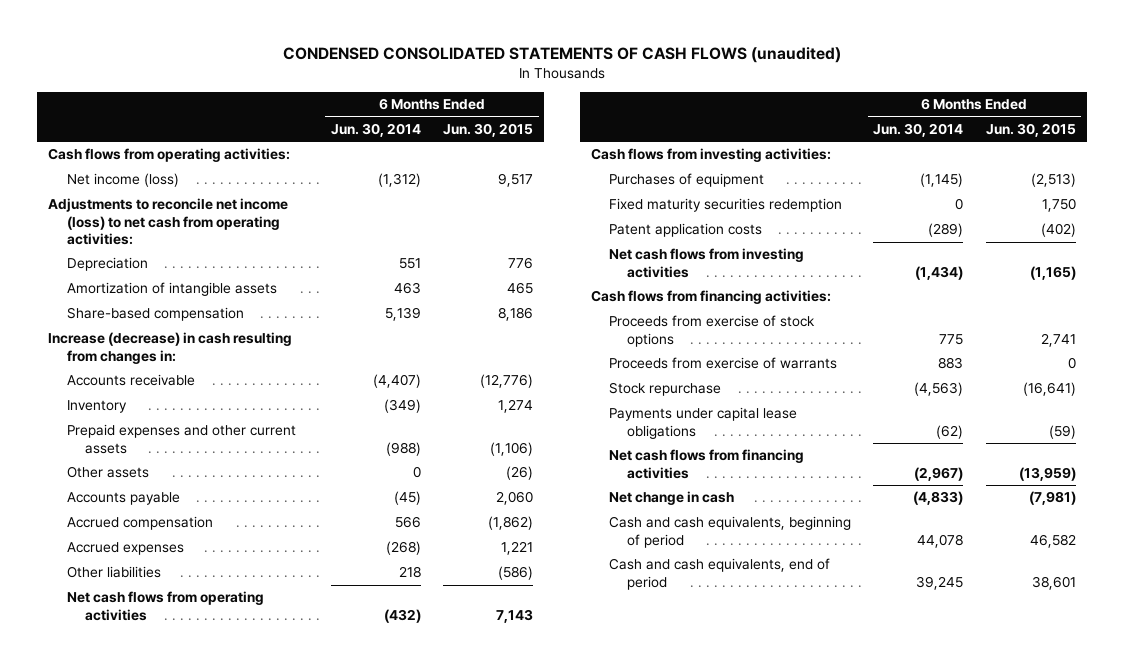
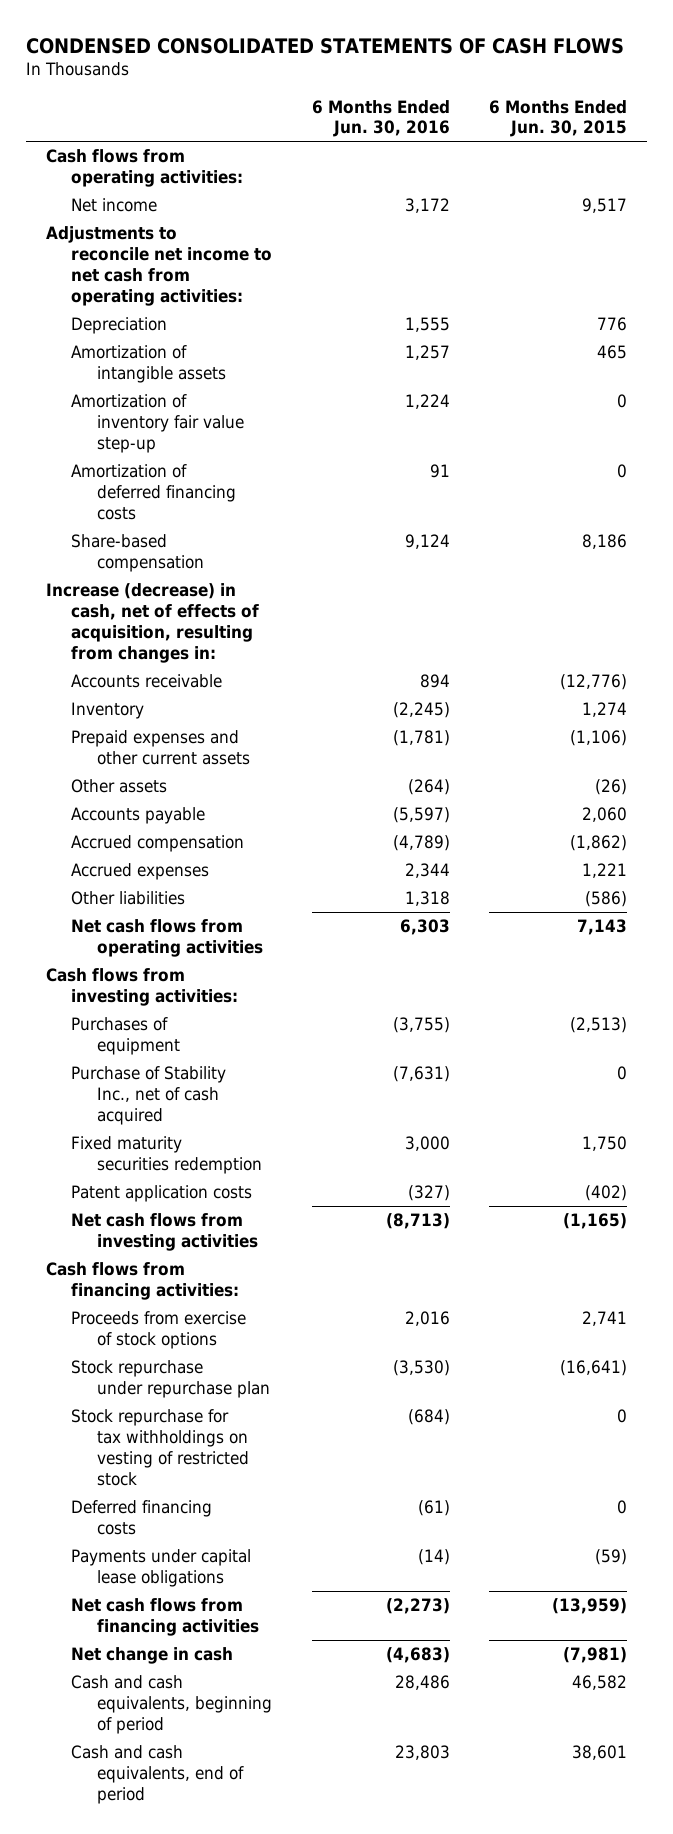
- CONDENSED CONSOLIDATED STATEMENTS OF CASH FLOWS (unaudited)
+ CONDENSED CONSOLIDATED STATEMENTS OF CASH FLOWS
- | 6 Months Ended Jun. 30, 2014 | 6 Months Ended Jun. 30, 2015
+ | 6 Months Ended Jun. 30, 2016 | 6 Months Ended Jun. 30, 2015
- Net income (loss) | (1,312) | 9,517
- Adjustments to reconcile net income (loss) to net cash from operating activities:
+ Net income | 3,172 | 9,517
+ Adjustments to reconcile net income to net cash from operating activities:
+ Amortization of inventory fair value step-up | 1,224 | 0
+ Amortization of deferred financing costs | 91 | 0
- Increase (decrease) in cash resulting from changes in:
+ Increase (decrease) in cash, net of effects of acquisition, resulting from changes in:
+ Purchase of Stability Inc., net of cash acquired | (7,631) | 0
- Proceeds from exercise of warrants | 883 | 0
- Stock repurchase | (4,563) | (16,641)
+ Stock repurchase under repurchase plan | (3,530) | (16,641)
+ Stock repurchase for tax withholdings on vesting of restricted stock | (684) | 0
+ Deferred financing costs | (61) | 0

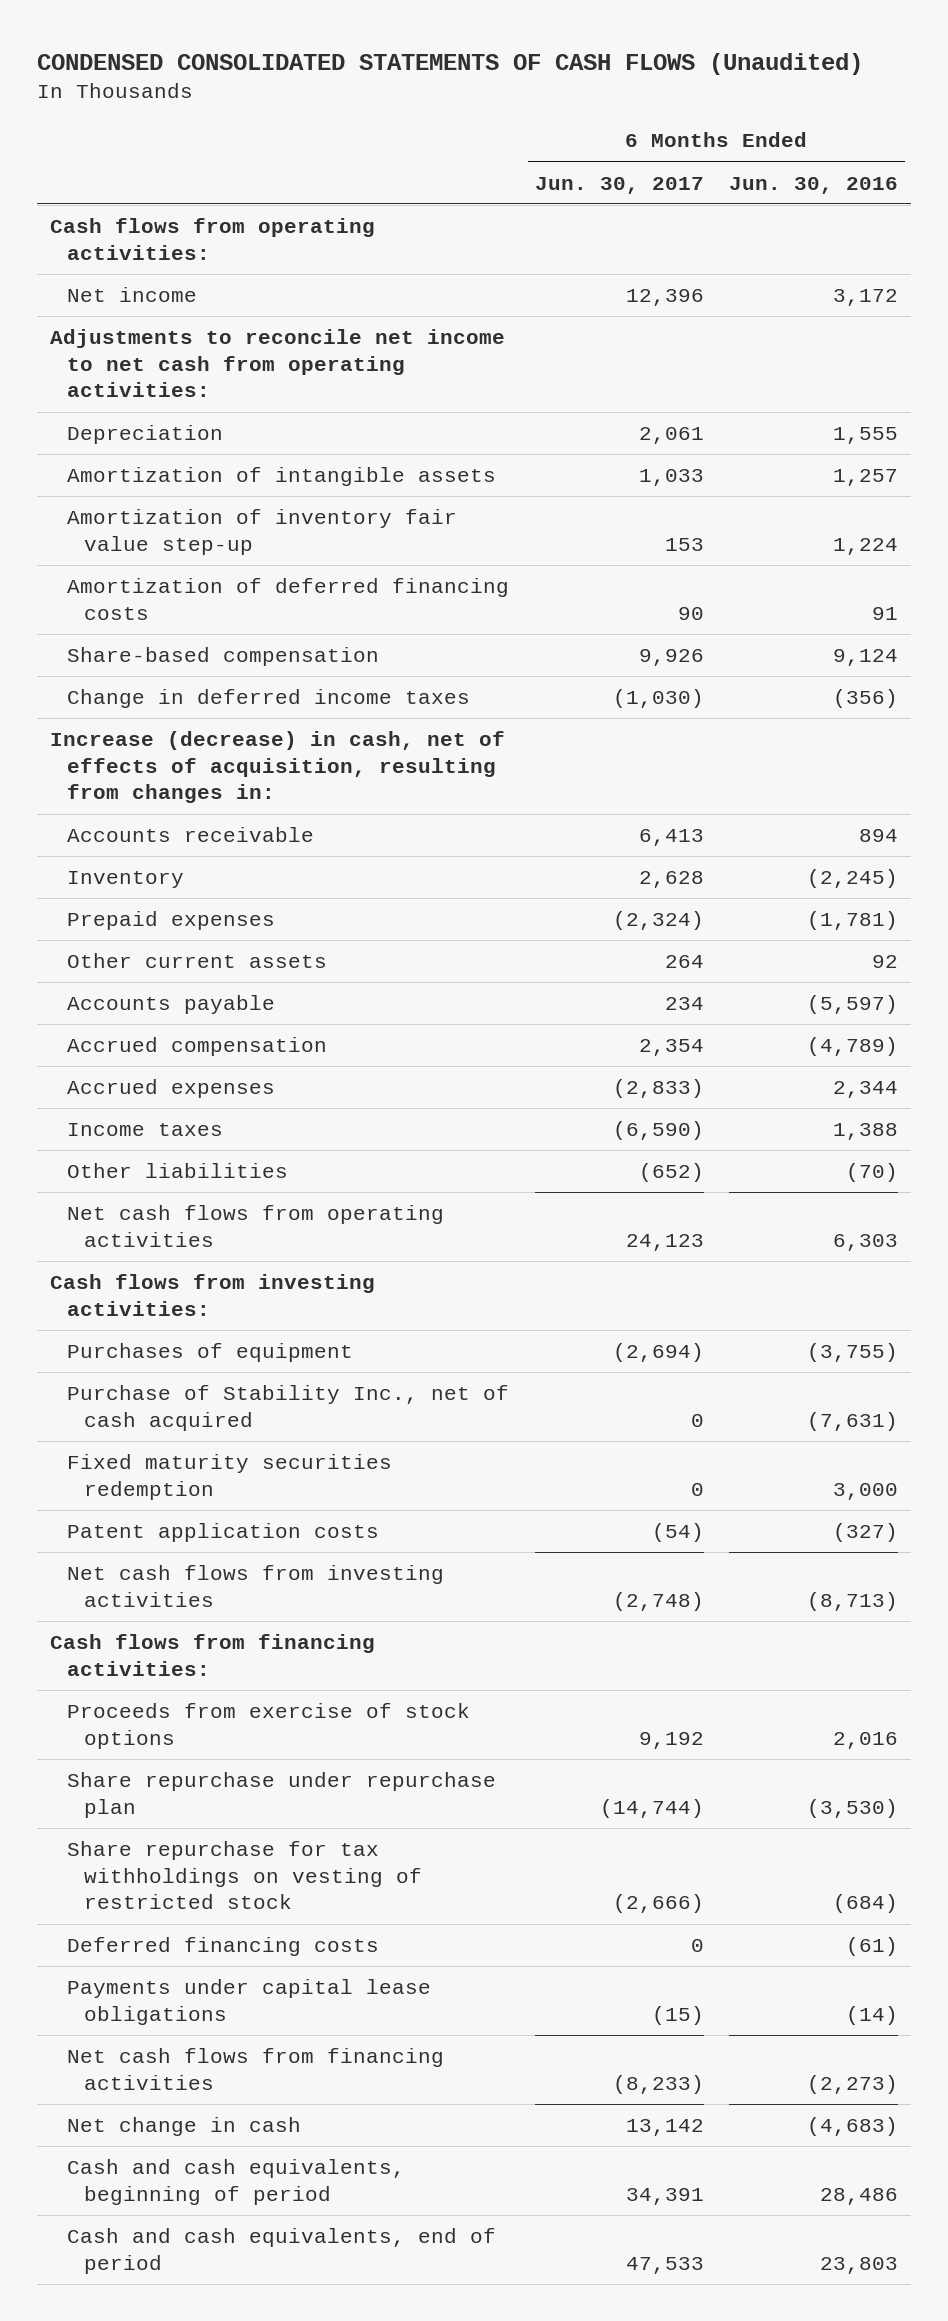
- CONDENSED CONSOLIDATED STATEMENTS OF CASH FLOWS
+ CONDENSED CONSOLIDATED STATEMENTS OF CASH FLOWS (Unaudited)
- | 6 Months Ended Jun. 30, 2016 | 6 Months Ended Jun. 30, 2015
+ | 6 Months Ended Jun. 30, 2017 | 6 Months Ended Jun. 30, 2016
+ Change in deferred income taxes | (1,030) | (356)
- Prepaid expenses and other current assets | (1,781) | (1,106)
- Other assets | (264) | (26)
+ Prepaid expenses | (2,324) | (1,781)
+ Other current assets | 264 | 92
- Other liabilities | 1,318 | (586)
+ Income taxes | (6,590) | 1,388
+ Other liabilities | (652) | (70)
- Stock repurchase under repurchase plan | (3,530) | (16,641)
- Stock repurchase for tax withholdings on vesting of restricted stock | (684) | 0
+ Share repurchase under repurchase plan | (14,744) | (3,530)
+ Share repurchase for tax withholdings on vesting of restricted stock | (2,666) | (684)

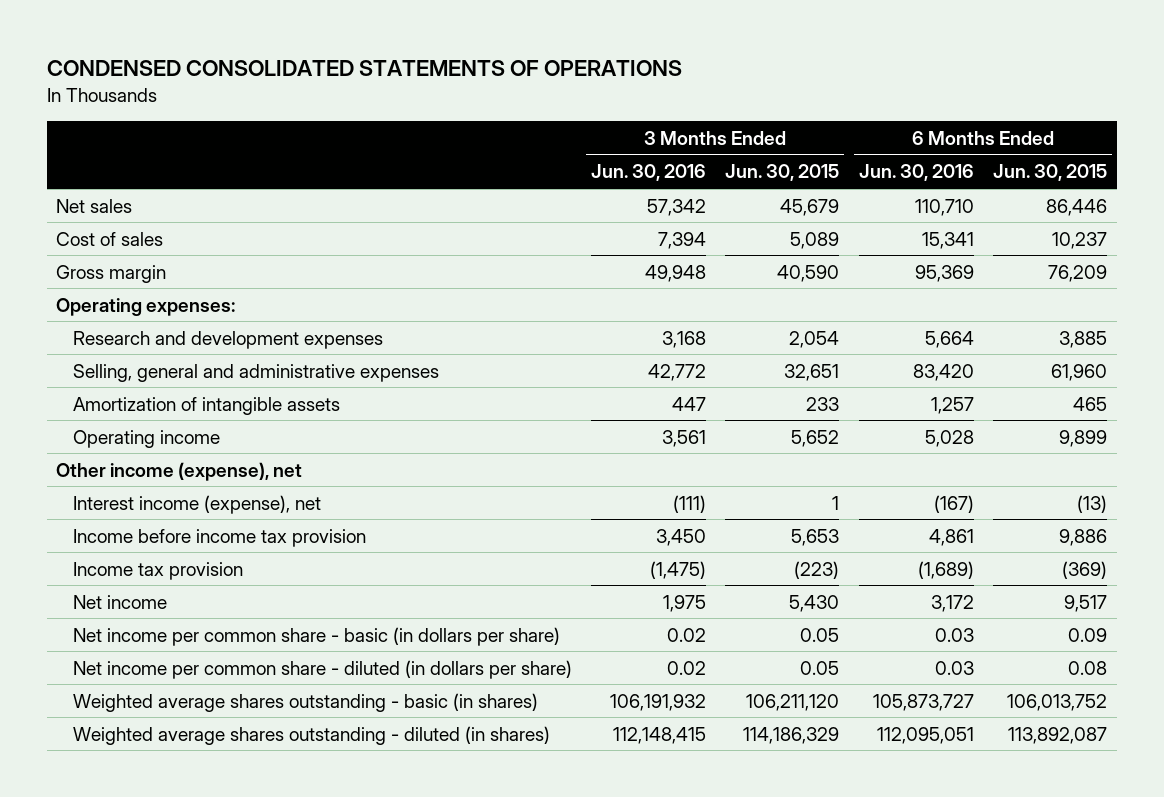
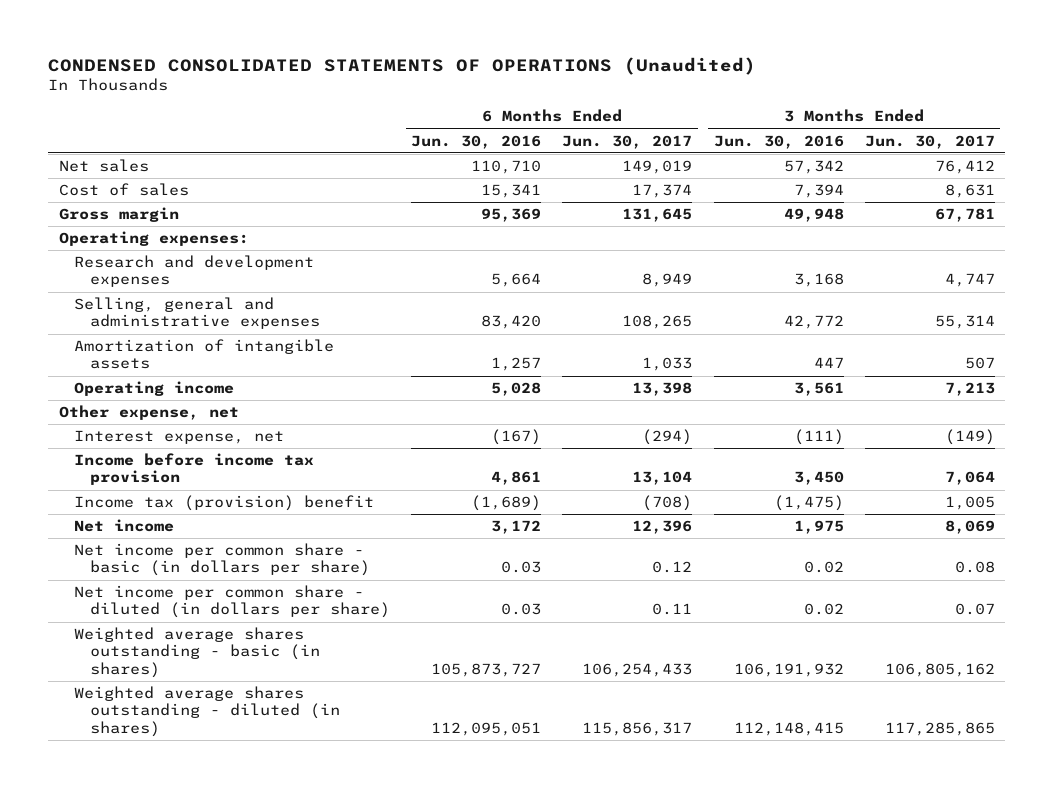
- CONDENSED CONSOLIDATED STATEMENTS OF OPERATIONS
+ CONDENSED CONSOLIDATED STATEMENTS OF OPERATIONS (Unaudited)
- | 3 Months Ended Jun. 30, 2016 | 3 Months Ended Jun. 30, 2015 | 6 Months Ended Jun. 30, 2016 | 6 Months Ended Jun. 30, 2015
+ | 6 Months Ended Jun. 30, 2016 | 6 Months Ended Jun. 30, 2017 | 3 Months Ended Jun. 30, 2016 | 3 Months Ended Jun. 30, 2017
- Other income (expense), net
- Interest income (expense), net | (111) | 1 | (167) | (13)
+ Other expense, net
+ Interest expense, net | (167) | (294) | (111) | (149)
- Income tax provision | (1,475) | (223) | (1,689) | (369)
+ Income tax (provision) benefit | (1,689) | (708) | (1,475) | 1,005

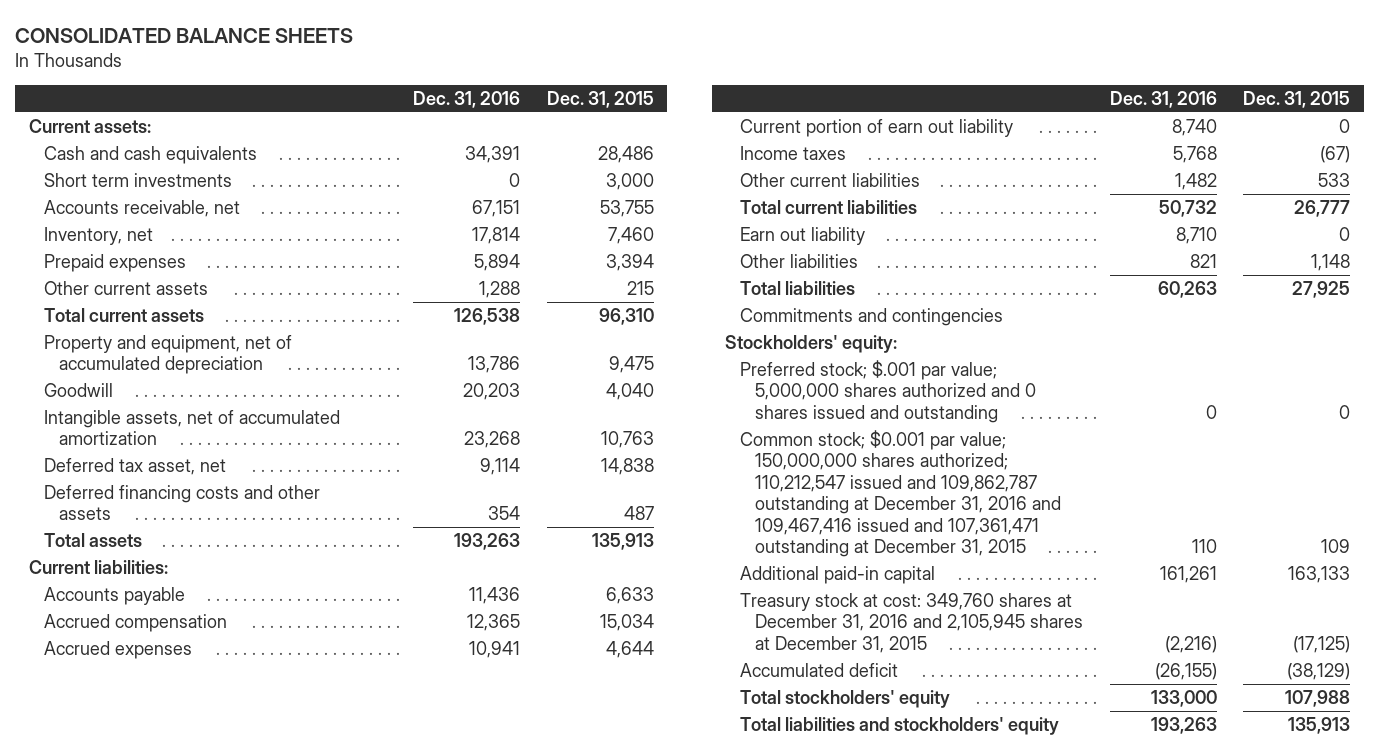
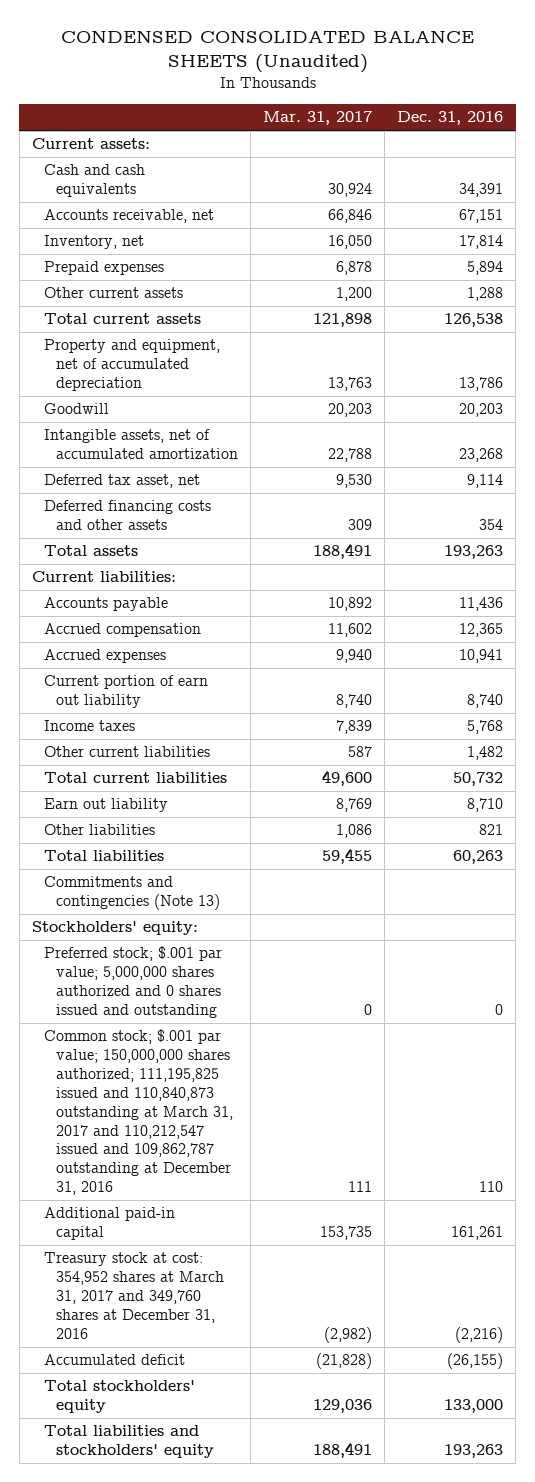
- CONSOLIDATED BALANCE SHEETS
+ CONDENSED CONSOLIDATED BALANCE SHEETS (Unaudited)
- | Dec. 31, 2016 | Dec. 31, 2015
+ | Mar. 31, 2017 | Dec. 31, 2016
- Short term investments | 0 | 3,000
- Commitments and contingencies
+ Commitments and contingencies (Note 13)
- Common stock; $0.001 par value; 150,000,000 shares authorized; 110,212,547 issued and 109,862,787 outstanding at December 31, 2016 and 109,467,416 issued and 107,361,471 outstanding at December 31, 2015 | 110 | 109
+ Common stock; $.001 par value; 150,000,000 shares authorized; 111,195,825 issued and 110,840,873 outstanding at March 31, 2017 and 110,212,547 issued and 109,862,787 outstanding at December 31, 2016 | 111 | 110
- Treasury stock at cost: 349,760 shares at December 31, 2016 and 2,105,945 shares at December 31, 2015 | (2,216) | (17,125)
+ Treasury stock at cost: 354,952 shares at March 31, 2017 and 349,760 shares at December 31, 2016 | (2,982) | (2,216)

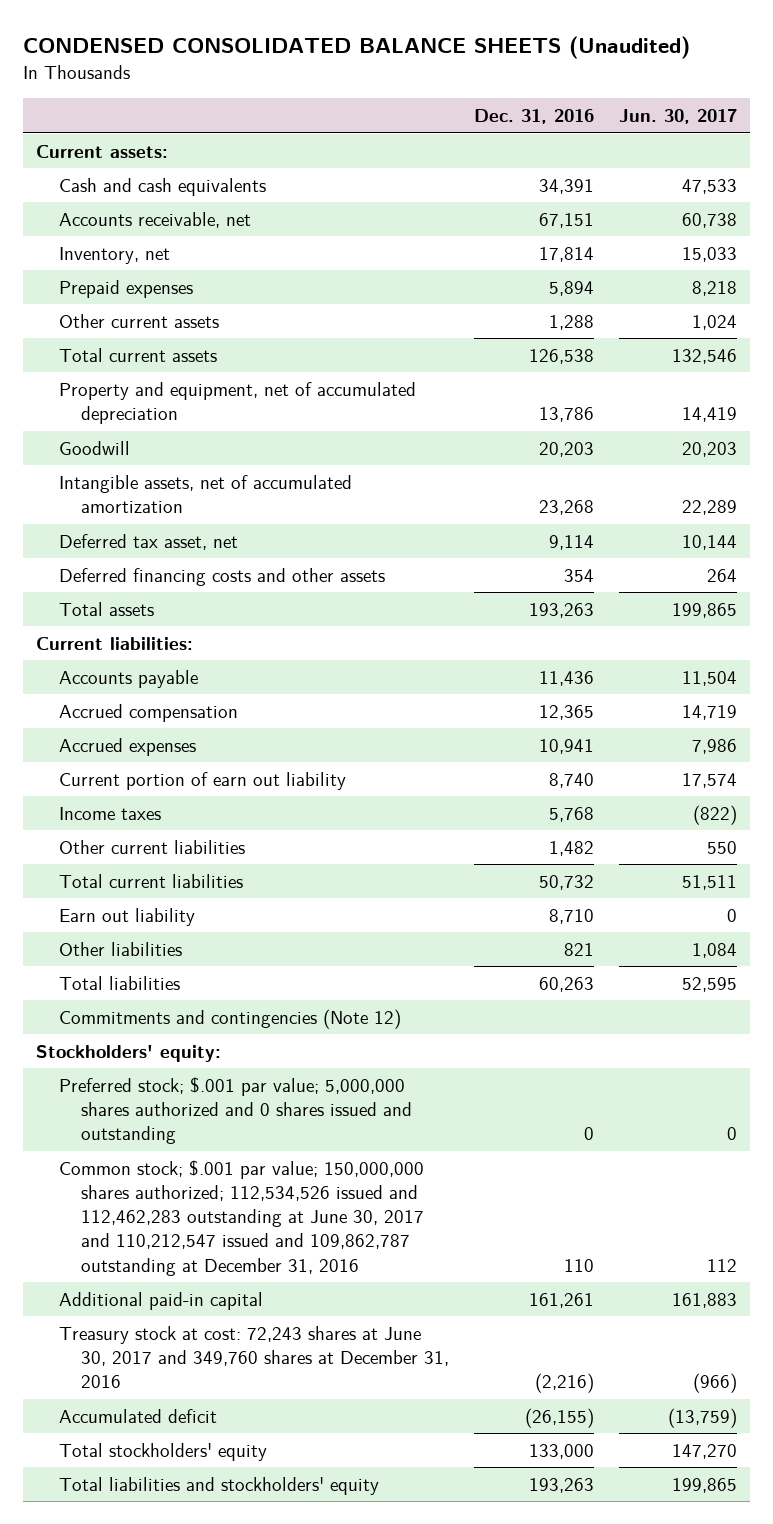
- | Mar. 31, 2017 | Dec. 31, 2016
+ | Dec. 31, 2016 | Jun. 30, 2017
- Commitments and contingencies (Note 13)
+ Commitments and contingencies (Note 12)
- Common stock; $.001 par value; 150,000,000 shares authorized; 111,195,825 issued and 110,840,873 outstanding at March 31, 2017 and 110,212,547 issued and 109,862,787 outstanding at December 31, 2016 | 111 | 110
+ Common stock; $.001 par value; 150,000,000 shares authorized; 112,534,526 issued and 112,462,283 outstanding at June 30, 2017 and 110,212,547 issued and 109,862,787 outstanding at December 31, 2016 | 110 | 112
- Treasury stock at cost: 354,952 shares at March 31, 2017 and 349,760 shares at December 31, 2016 | (2,982) | (2,216)
+ Treasury stock at cost: 72,243 shares at June 30, 2017 and 349,760 shares at December 31, 2016 | (2,216) | (966)

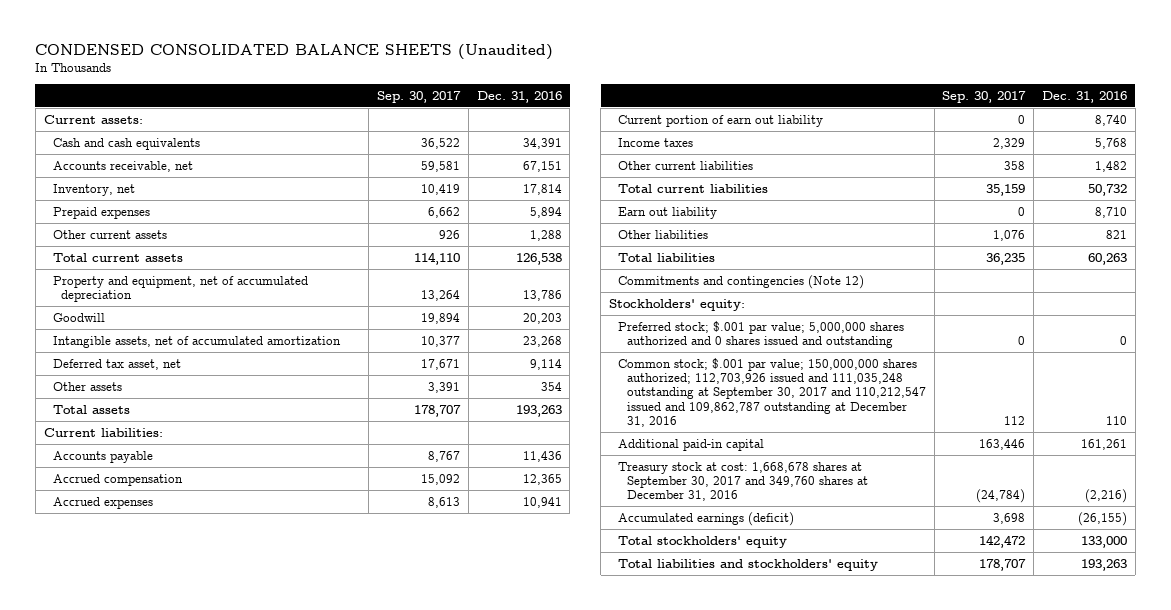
- | Dec. 31, 2016 | Jun. 30, 2017
+ | Sep. 30, 2017 | Dec. 31, 2016
- Deferred financing costs and other assets | 354 | 264
+ Other assets | 3,391 | 354
- Common stock; $.001 par value; 150,000,000 shares authorized; 112,534,526 issued and 112,462,283 outstanding at June 30, 2017 and 110,212,547 issued and 109,862,787 outstanding at December 31, 2016 | 110 | 112
+ Common stock; $.001 par value; 150,000,000 shares authorized; 112,703,926 issued and 111,035,248 outstanding at September 30, 2017 and 110,212,547 issued and 109,862,787 outstanding at December 31, 2016 | 112 | 110
- Treasury stock at cost: 72,243 shares at June 30, 2017 and 349,760 shares at December 31, 2016 | (2,216) | (966)
- Accumulated deficit | (26,155) | (13,759)
+ Treasury stock at cost: 1,668,678 shares at September 30, 2017 and 349,760 shares at December 31, 2016 | (24,784) | (2,216)
+ Accumulated earnings (deficit) | 3,698 | (26,155)

